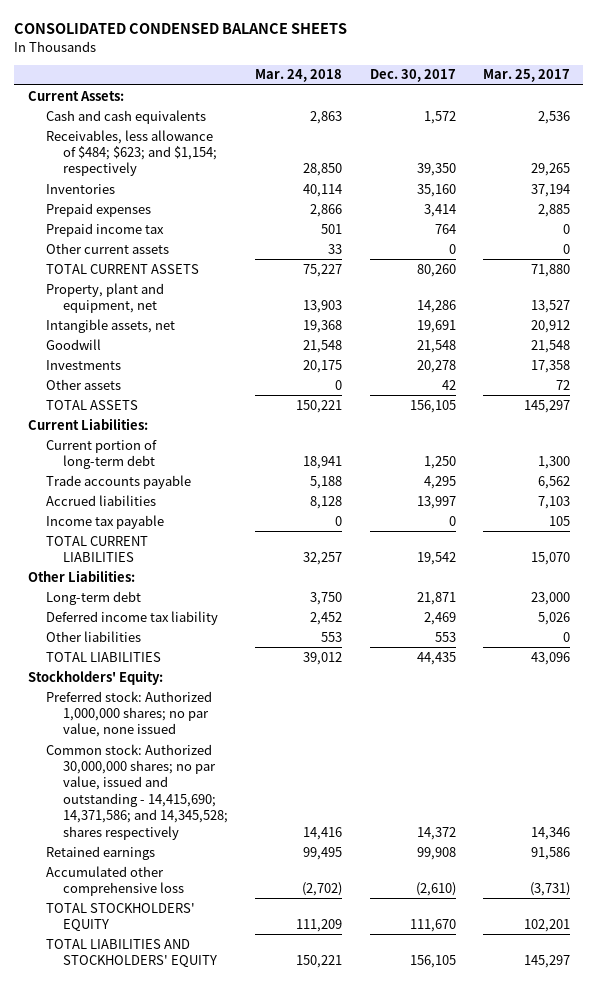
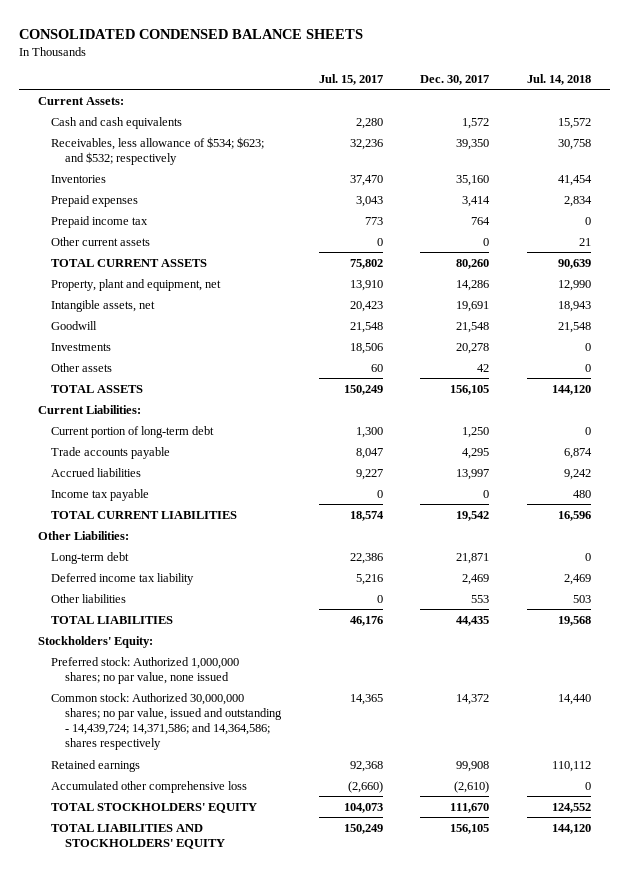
- | Mar. 24, 2018 | Dec. 30, 2017 | Mar. 25, 2017
+ | Jul. 15, 2017 | Dec. 30, 2017 | Jul. 14, 2018
- Receivables, less allowance of $484; $623; and $1,154; respectively | 28,850 | 39,350 | 29,265
+ Receivables, less allowance of $534; $623; and $532; respectively | 32,236 | 39,350 | 30,758
- Common stock: Authorized 30,000,000 shares; no par value, issued and outstanding - 14,415,690; 14,371,586; and 14,345,528; shares respectively | 14,416 | 14,372 | 14,346
+ Common stock: Authorized 30,000,000 shares; no par value, issued and outstanding - 14,439,724; 14,371,586; and 14,364,586; shares respectively | 14,365 | 14,372 | 14,440

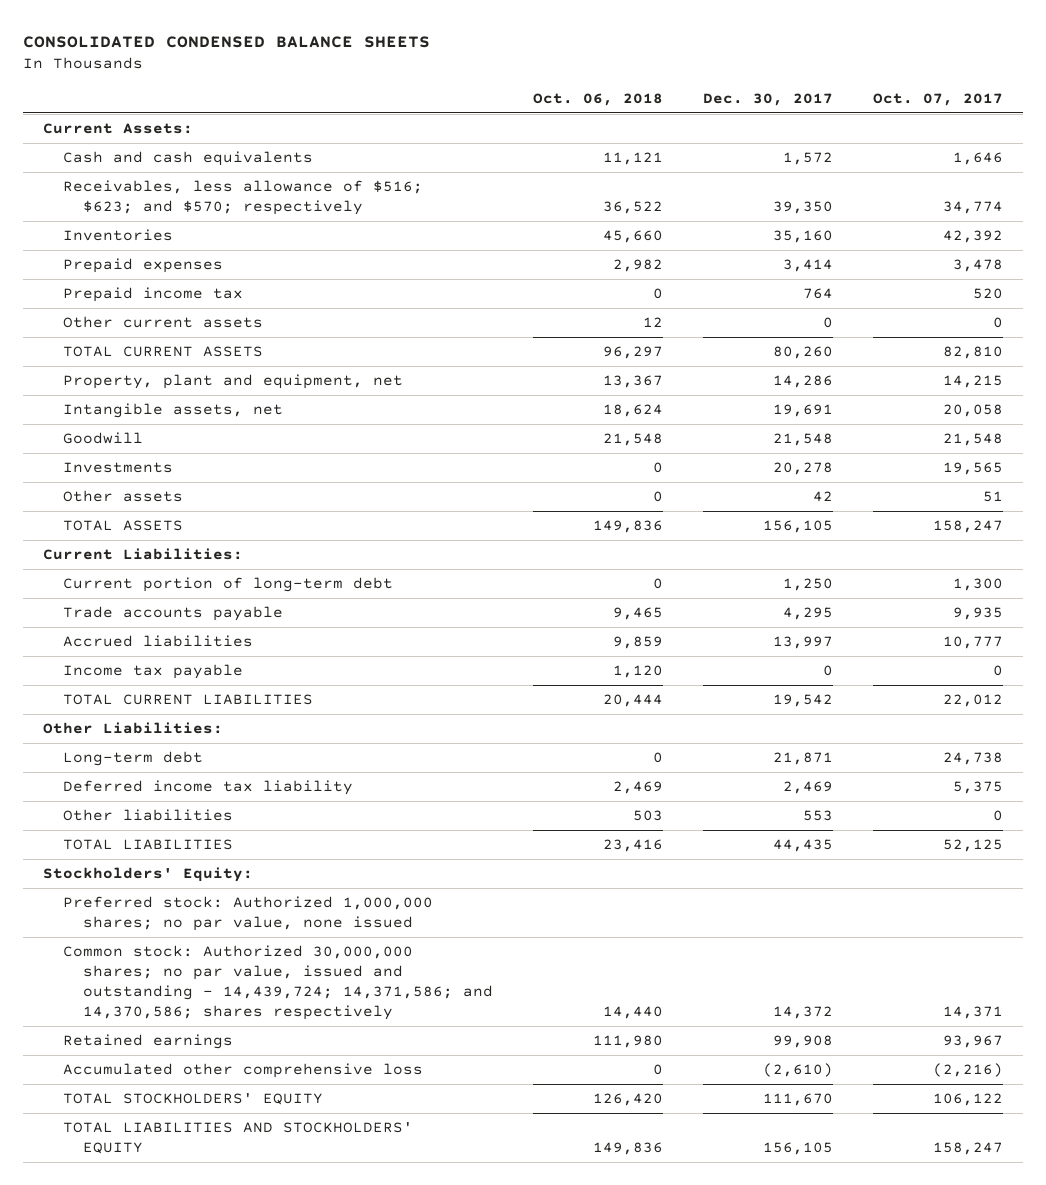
- | Jul. 15, 2017 | Dec. 30, 2017 | Jul. 14, 2018
+ | Oct. 06, 2018 | Dec. 30, 2017 | Oct. 07, 2017
- Receivables, less allowance of $534; $623; and $532; respectively | 32,236 | 39,350 | 30,758
+ Receivables, less allowance of $516; $623; and $570; respectively | 36,522 | 39,350 | 34,774
- Common stock: Authorized 30,000,000 shares; no par value, issued and outstanding - 14,439,724; 14,371,586; and 14,364,586; shares respectively | 14,365 | 14,372 | 14,440
+ Common stock: Authorized 30,000,000 shares; no par value, issued and outstanding - 14,439,724; 14,371,586; and 14,370,586; shares respectively | 14,440 | 14,372 | 14,371

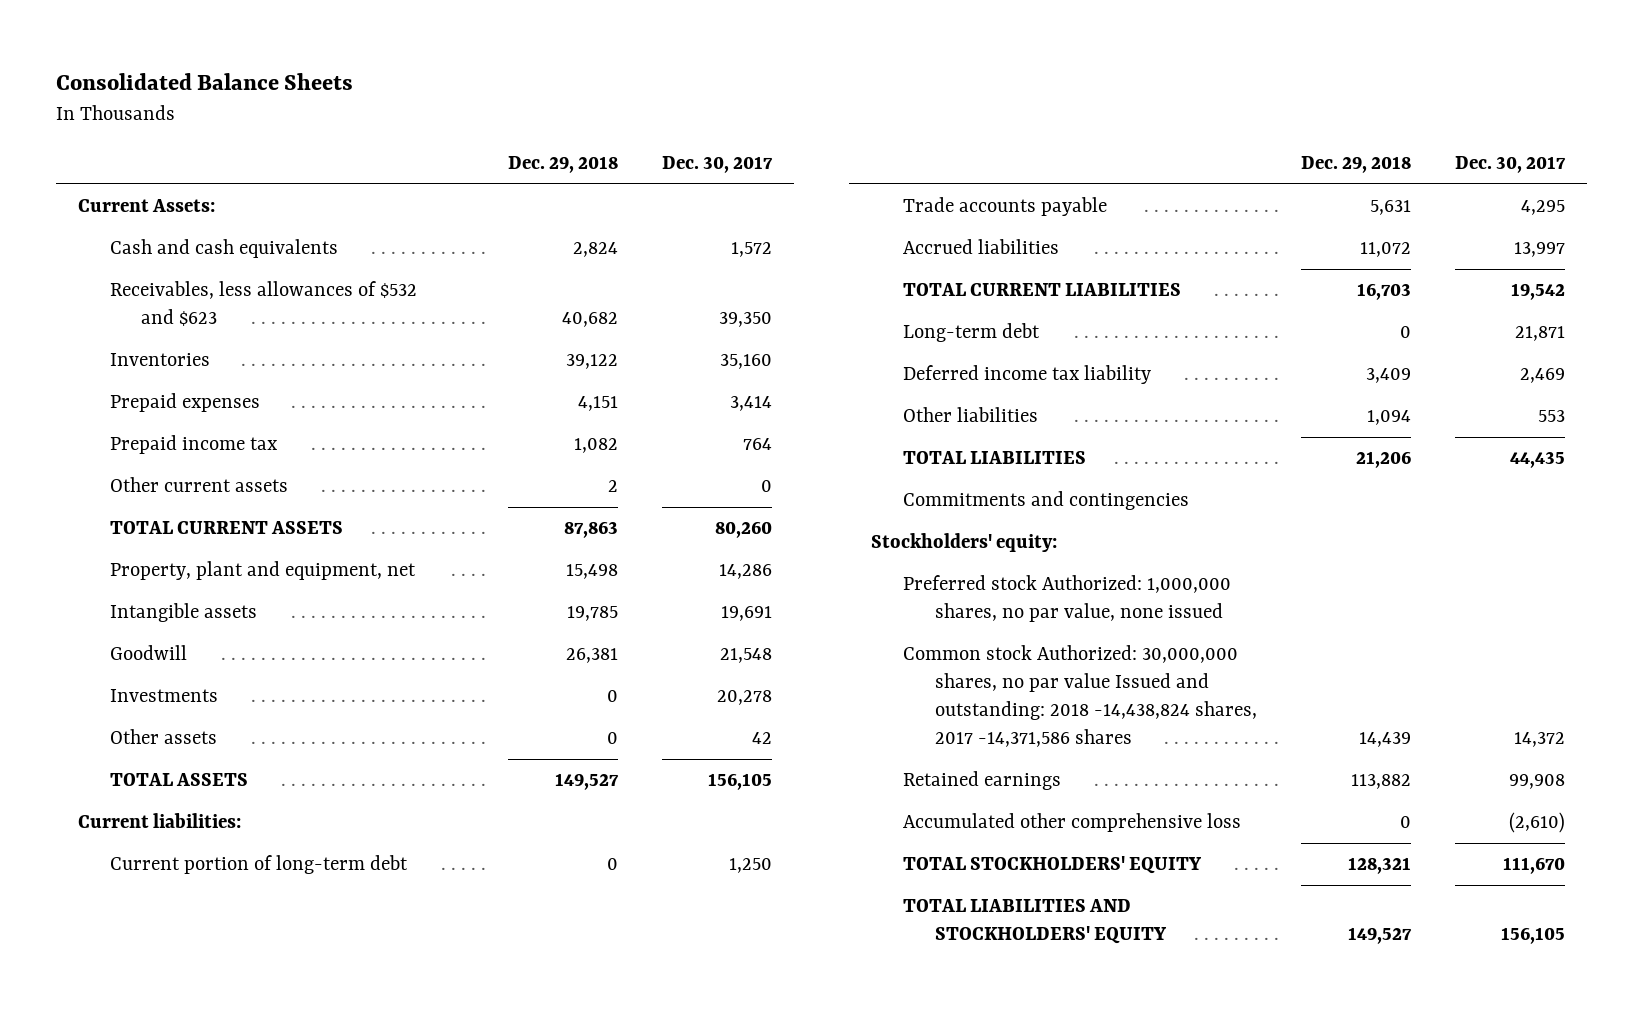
- CONSOLIDATED CONDENSED BALANCE SHEETS
+ Consolidated Balance Sheets
- | Oct. 06, 2018 | Dec. 30, 2017 | Oct. 07, 2017
+ | Dec. 29, 2018 | Dec. 30, 2017
- Receivables, less allowance of $516; $623; and $570; respectively | 36,522 | 39,350 | 34,774
+ Receivables, less allowances of $532 and $623 | 40,682 | 39,350
- Intangible assets, net | 18,624 | 19,691 | 20,058
+ Intangible assets | 19,785 | 19,691
- Current Liabilities:
+ Current liabilities:
- Income tax payable | 1,120 | 0 | 0
- Other Liabilities:
- Stockholders' Equity:
- Preferred stock: Authorized 1,000,000 shares; no par value, none issued
- Common stock: Authorized 30,000,000 shares; no par value, issued and outstanding - 14,439,724; 14,371,586; and 14,370,586; shares respectively | 14,440 | 14,372 | 14,371
+ Commitments and contingencies
+ Stockholders' equity:
+ Preferred stock Authorized: 1,000,000 shares, no par value, none issued
+ Common stock Authorized: 30,000,000 shares, no par value Issued and outstanding: 2018 -14,438,824 shares, 2017 -14,371,586 shares | 14,439 | 14,372

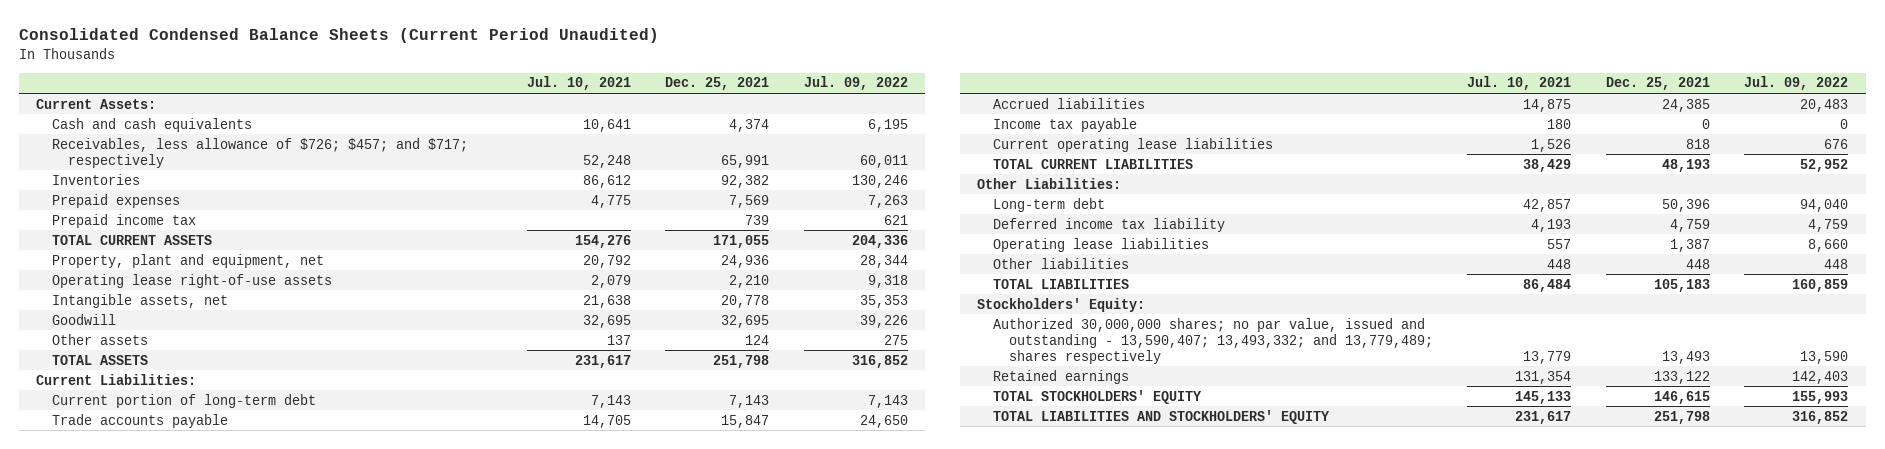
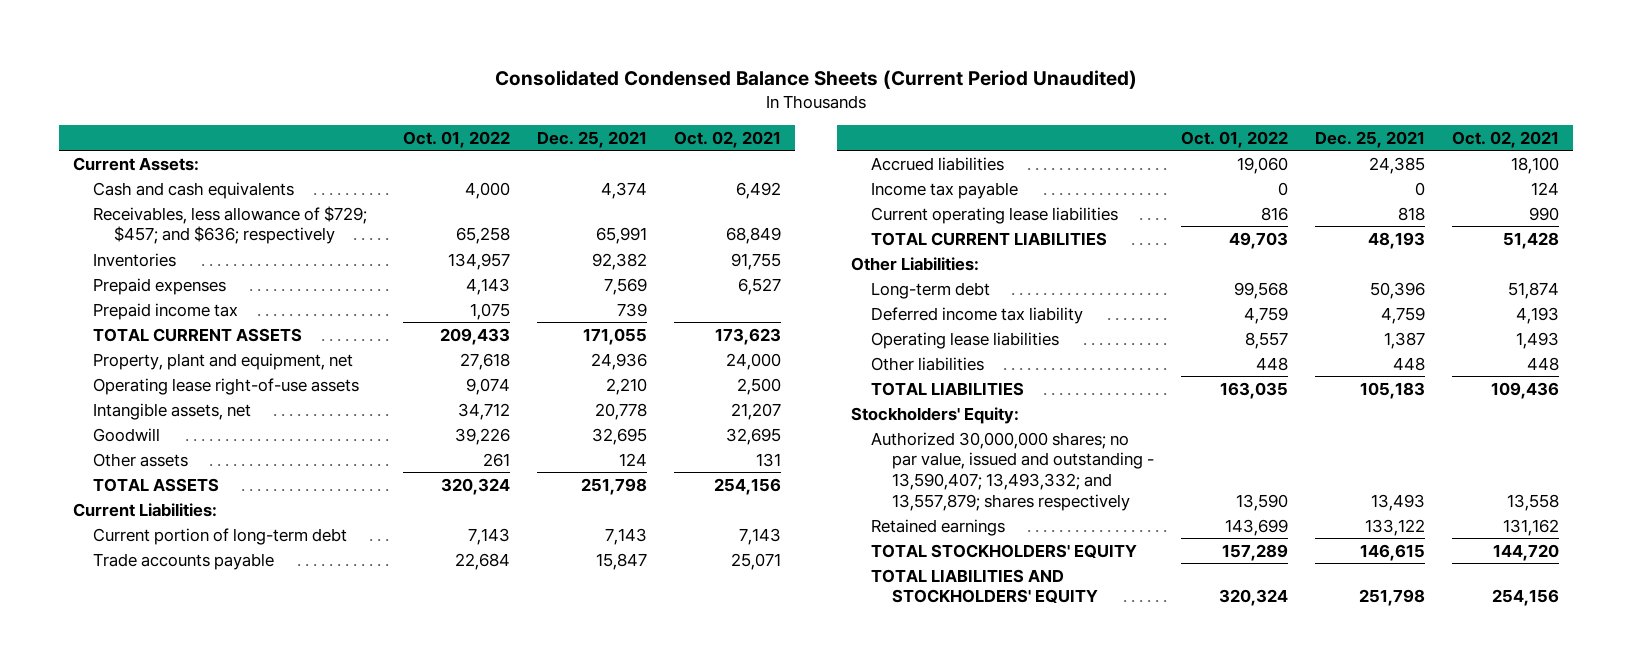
- | Jul. 10, 2021 | Dec. 25, 2021 | Jul. 09, 2022
+ | Oct. 01, 2022 | Dec. 25, 2021 | Oct. 02, 2021
- Receivables, less allowance of $726; $457; and $717; respectively | 52,248 | 65,991 | 60,011
+ Receivables, less allowance of $729; $457; and $636; respectively | 65,258 | 65,991 | 68,849
- Authorized 30,000,000 shares; no par value, issued and outstanding - 13,590,407; 13,493,332; and 13,779,489; shares respectively | 13,779 | 13,493 | 13,590
+ Authorized 30,000,000 shares; no par value, issued and outstanding - 13,590,407; 13,493,332; and 13,557,879; shares respectively | 13,590 | 13,493 | 13,558

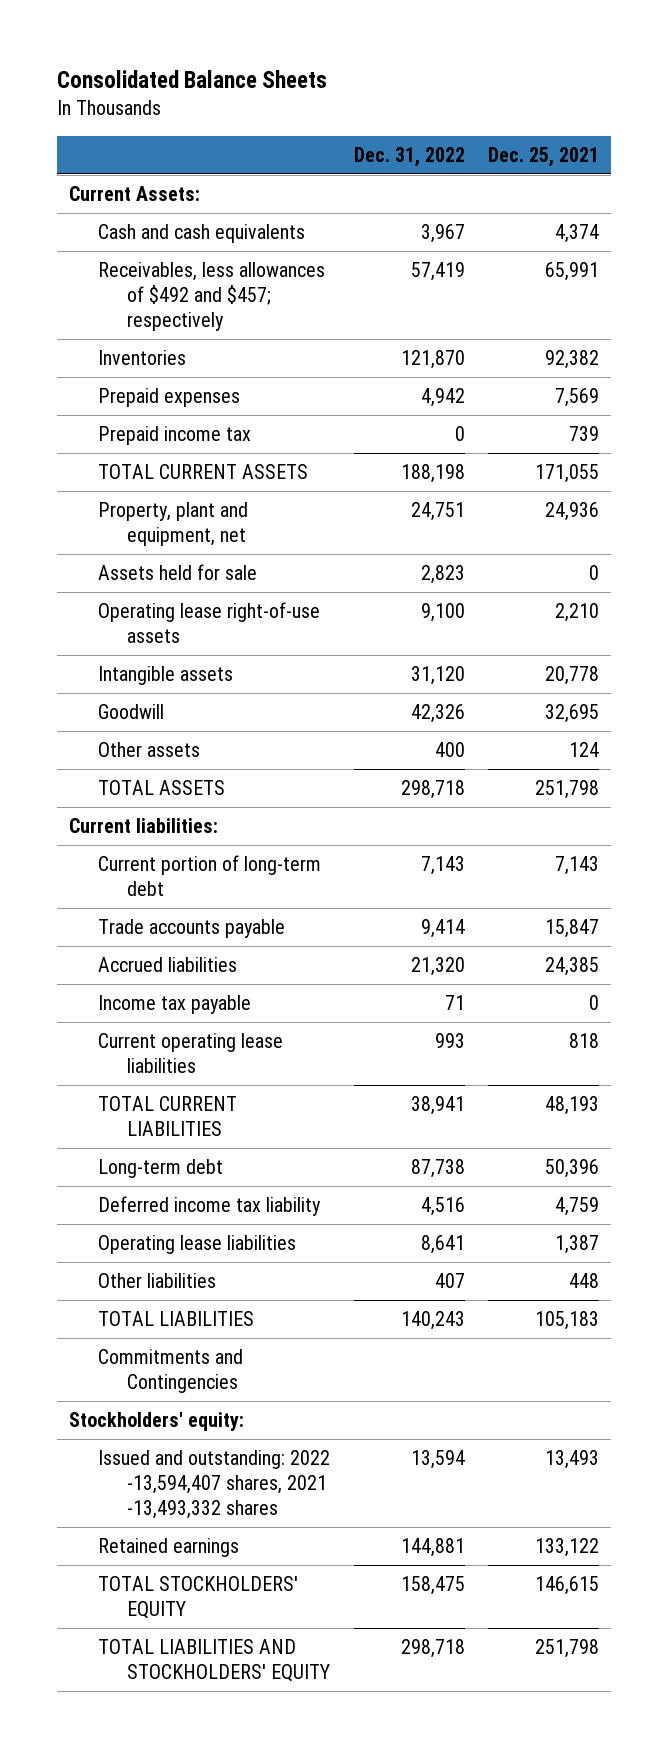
- Consolidated Condensed Balance Sheets (Current Period Unaudited)
+ Consolidated Balance Sheets
- | Oct. 01, 2022 | Dec. 25, 2021 | Oct. 02, 2021
+ | Dec. 31, 2022 | Dec. 25, 2021
- Receivables, less allowance of $729; $457; and $636; respectively | 65,258 | 65,991 | 68,849
+ Receivables, less allowances of $492 and $457; respectively | 57,419 | 65,991
+ Assets held for sale | 2,823 | 0
- Intangible assets, net | 34,712 | 20,778 | 21,207
+ Intangible assets | 31,120 | 20,778
- Current Liabilities:
+ Current liabilities:
- Other Liabilities:
- Stockholders' Equity:
- Authorized 30,000,000 shares; no par value, issued and outstanding - 13,590,407; 13,493,332; and 13,557,879; shares respectively | 13,590 | 13,493 | 13,558
+ Commitments and Contingencies
+ Stockholders' equity:
+ Issued and outstanding: 2022 -13,594,407 shares, 2021 -13,493,332 shares | 13,594 | 13,493

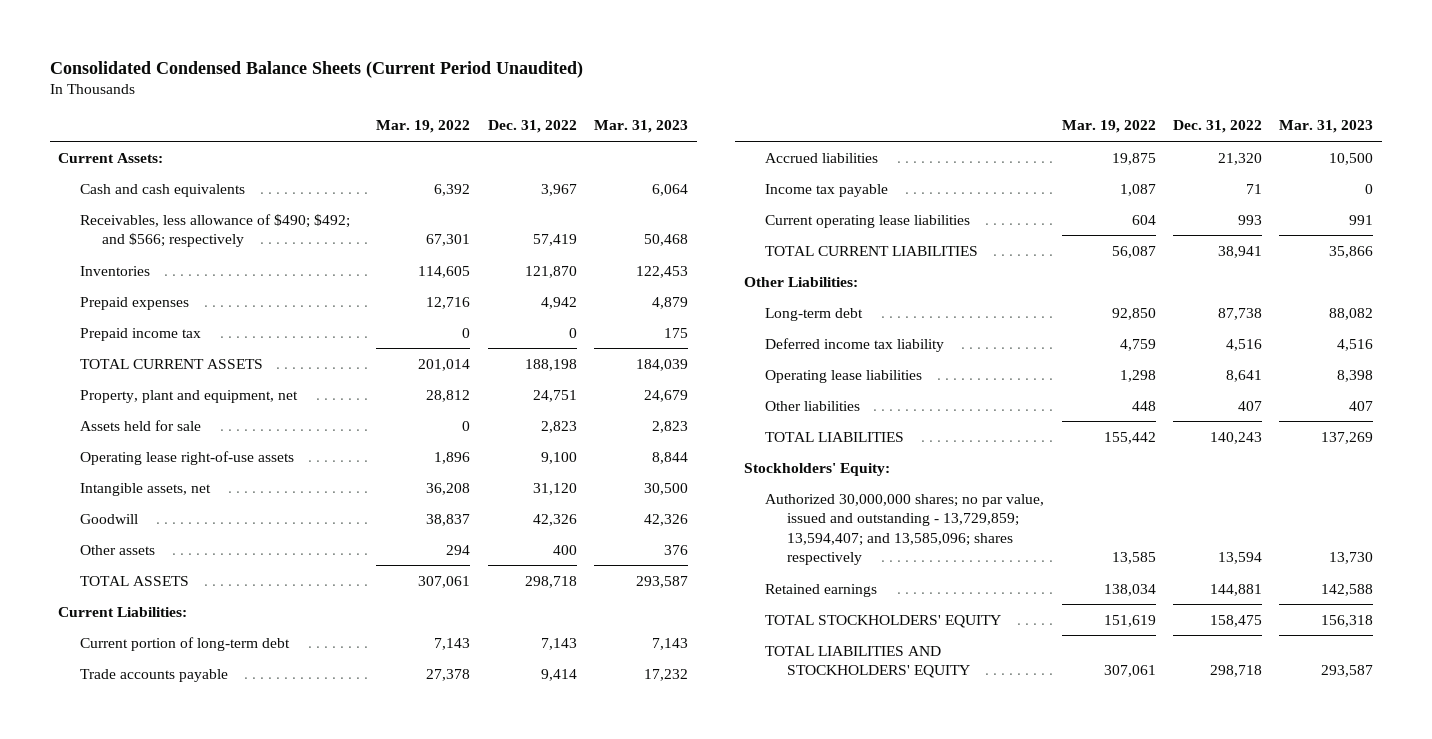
- Consolidated Balance Sheets
+ Consolidated Condensed Balance Sheets (Current Period Unaudited)
- | Dec. 31, 2022 | Dec. 25, 2021
+ | Mar. 19, 2022 | Dec. 31, 2022 | Mar. 31, 2023
- Receivables, less allowances of $492 and $457; respectively | 57,419 | 65,991
+ Receivables, less allowance of $490; $492; and $566; respectively | 67,301 | 57,419 | 50,468
- Intangible assets | 31,120 | 20,778
+ Intangible assets, net | 36,208 | 31,120 | 30,500
- Current liabilities:
+ Current Liabilities:
+ Other Liabilities:
- Commitments and Contingencies
- Stockholders' equity:
- Issued and outstanding: 2022 -13,594,407 shares, 2021 -13,493,332 shares | 13,594 | 13,493
+ Stockholders' Equity:
+ Authorized 30,000,000 shares; no par value, issued and outstanding - 13,729,859; 13,594,407; and 13,585,096; shares respectively | 13,585 | 13,594 | 13,730

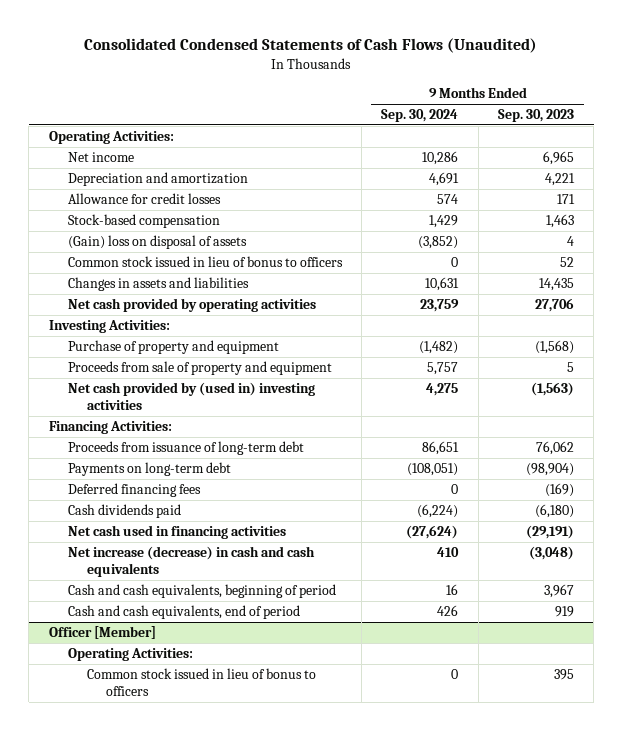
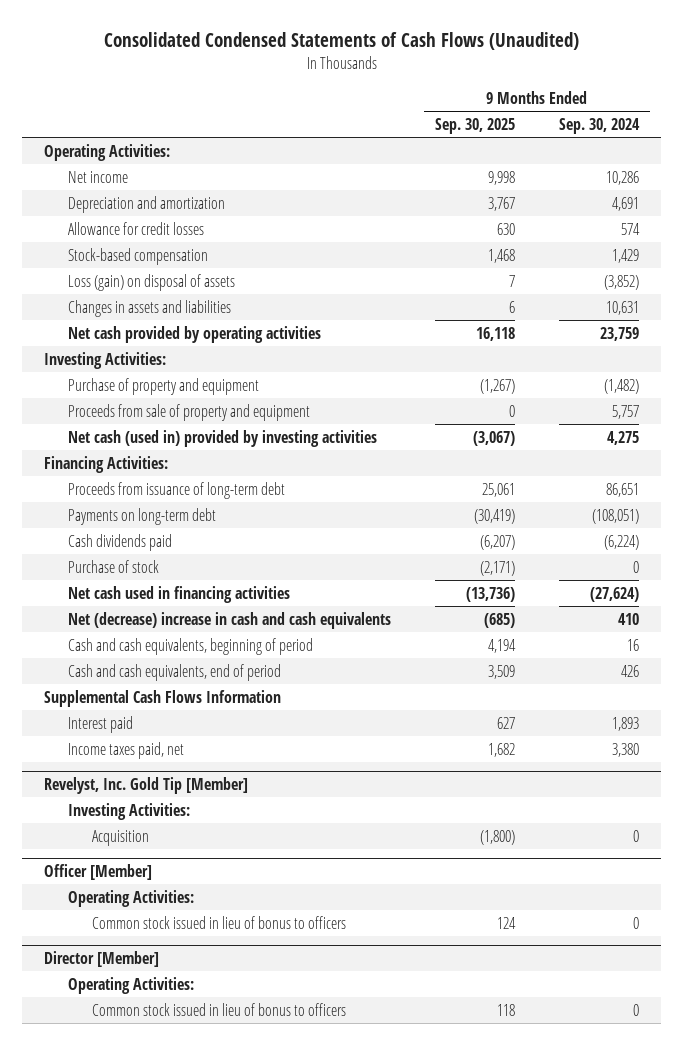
- | 9 Months Ended Sep. 30, 2024 | 9 Months Ended Sep. 30, 2023
+ | 9 Months Ended Sep. 30, 2025 | 9 Months Ended Sep. 30, 2024
- (Gain) loss on disposal of assets | (3,852) | 4
- Common stock issued in lieu of bonus to officers | 0 | 52
+ Loss (gain) on disposal of assets | 7 | (3,852)
- Net cash provided by (used in) investing activities | 4,275 | (1,563)
+ Net cash (used in) provided by investing activities | (3,067) | 4,275
- Deferred financing fees | 0 | (169)
+ Purchase of stock | (2,171) | 0
- Net increase (decrease) in cash and cash equivalents | 410 | (3,048)
+ Net (decrease) increase in cash and cash equivalents | (685) | 410
+ Supplemental Cash Flows Information
+ Interest paid | 627 | 1,893
+ Income taxes paid, net | 1,682 | 3,380
+ Revelyst, Inc. Gold Tip [Member]
+ Investing Activities:
+ Acquisition | (1,800) | 0
+ Director [Member]
+ Operating Activities:
+ Common stock issued in lieu of bonus to officers | 118 | 0

